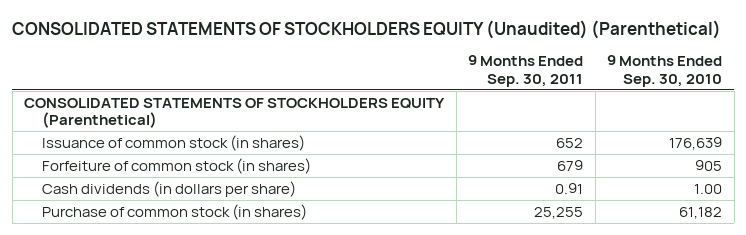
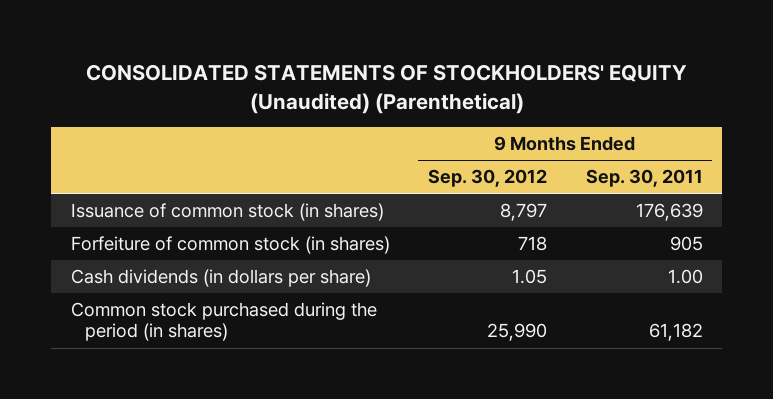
- CONSOLIDATED STATEMENTS OF STOCKHOLDERS EQUITY (Unaudited) (Parenthetical)
+ CONSOLIDATED STATEMENTS OF STOCKHOLDERS' EQUITY (Unaudited) (Parenthetical)
- | 9 Months Ended Sep. 30, 2011 | 9 Months Ended Sep. 30, 2010
+ | 9 Months Ended Sep. 30, 2012 | 9 Months Ended Sep. 30, 2011
- CONSOLIDATED STATEMENTS OF STOCKHOLDERS EQUITY (Parenthetical)
- Issuance of common stock (in shares) | 652 | 176,639
- Forfeiture of common stock (in shares) | 679 | 905
- Cash dividends (in dollars per share) | 0.91 | 1.00
- Purchase of common stock (in shares) | 25,255 | 61,182
+ Issuance of common stock (in shares) | 8,797 | 176,639
+ Forfeiture of common stock (in shares) | 718 | 905
+ Cash dividends (in dollars per share) | 1.05 | 1.00
+ Common stock purchased during the period (in shares) | 25,990 | 61,182

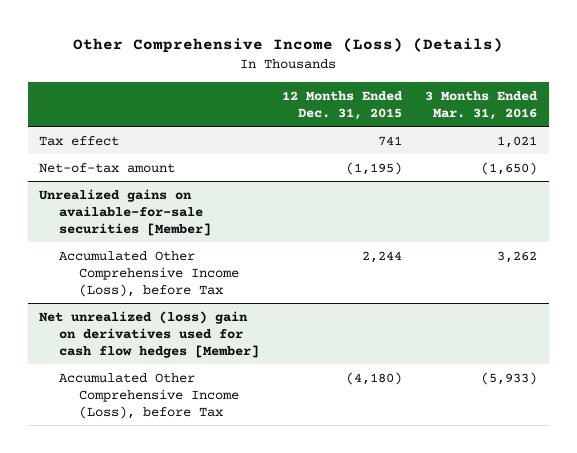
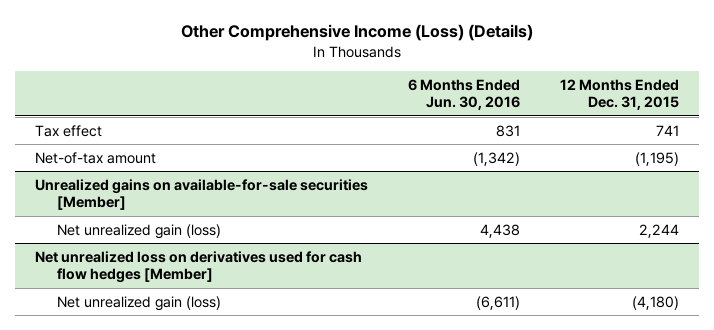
- | 12 Months Ended Dec. 31, 2015 | 3 Months Ended Mar. 31, 2016
+ | 6 Months Ended Jun. 30, 2016 | 12 Months Ended Dec. 31, 2015
@ Unrealized gains on available-for-sale securities [Member]
- Accumulated Other Comprehensive Income (Loss), before Tax | 2,244 | 3,262
- Net unrealized (loss) gain on derivatives used for cash flow hedges [Member]
- Accumulated Other Comprehensive Income (Loss), before Tax | (4,180) | (5,933)
@ Unrealized gains on available-for-sale securities [Member]
+ Net unrealized gain (loss) | 4,438 | 2,244
+ Net unrealized loss on derivatives used for cash flow hedges [Member]
+ Net unrealized gain (loss) | (6,611) | (4,180)

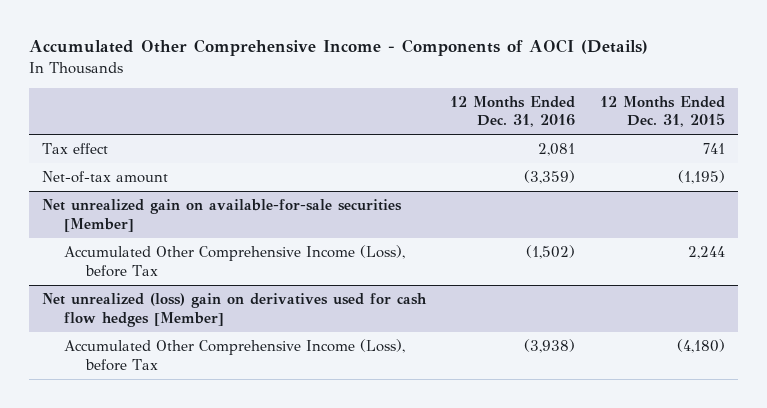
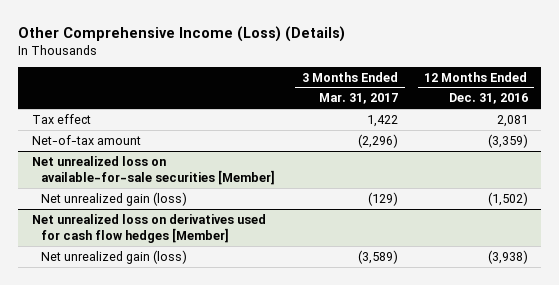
- Accumulated Other Comprehensive Income - Components of AOCI (Details)
+ Other Comprehensive Income (Loss) (Details)
- | 12 Months Ended Dec. 31, 2016 | 12 Months Ended Dec. 31, 2015
+ | 3 Months Ended Mar. 31, 2017 | 12 Months Ended Dec. 31, 2016
- Net unrealized gain on available-for-sale securities [Member]
- Accumulated Other Comprehensive Income (Loss), before Tax | (1,502) | 2,244
- Net unrealized (loss) gain on derivatives used for cash flow hedges [Member]
- Accumulated Other Comprehensive Income (Loss), before Tax | (3,938) | (4,180)
+ Net unrealized loss on available-for-sale securities [Member]
+ Net unrealized gain (loss) | (129) | (1,502)
+ Net unrealized loss on derivatives used for cash flow hedges [Member]
+ Net unrealized gain (loss) | (3,589) | (3,938)

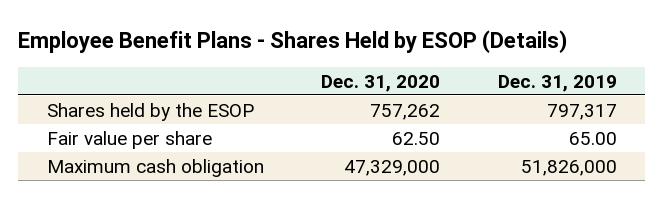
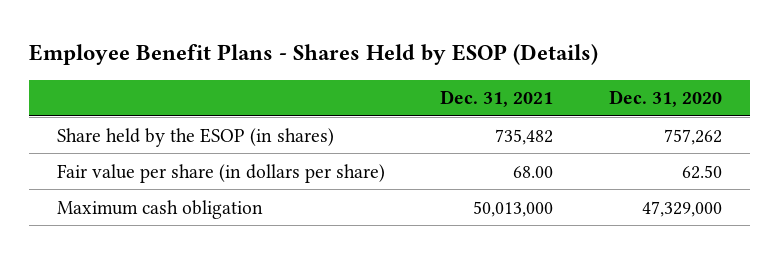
- | Dec. 31, 2020 | Dec. 31, 2019
+ | Dec. 31, 2021 | Dec. 31, 2020
- Shares held by the ESOP | 757,262 | 797,317
- Fair value per share | 62.50 | 65.00
+ Share held by the ESOP (in shares) | 735,482 | 757,262
+ Fair value per share (in dollars per share) | 68.00 | 62.50

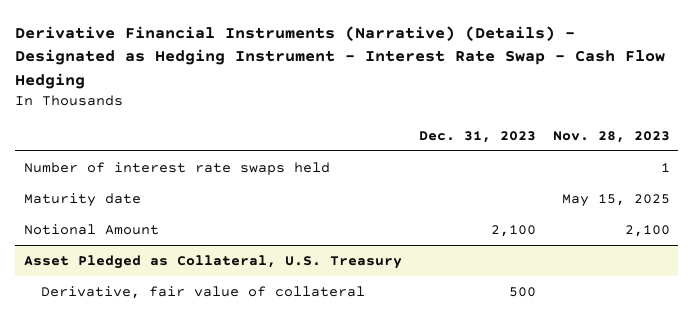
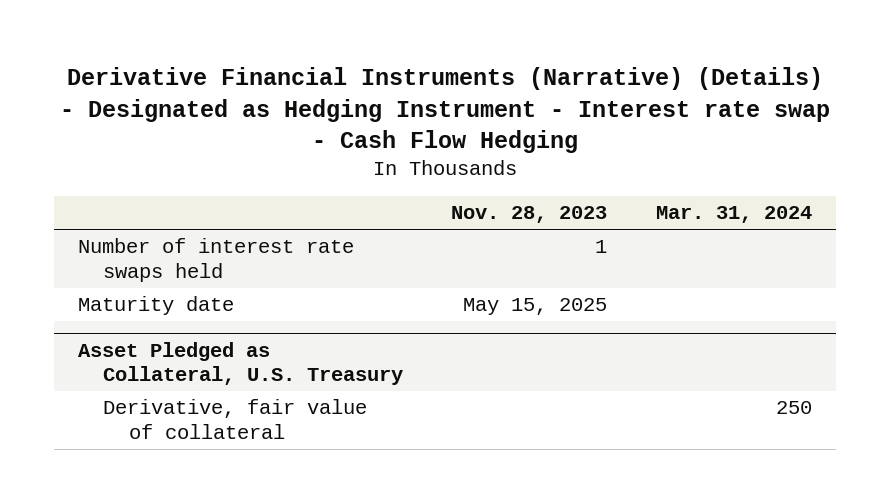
- Derivative Financial Instruments (Narrative) (Details) - Designated as Hedging Instrument - Interest Rate Swap - Cash Flow Hedging
+ Derivative Financial Instruments (Narrative) (Details) - Designated as Hedging Instrument - Interest rate swap - Cash Flow Hedging
- | Dec. 31, 2023 | Nov. 28, 2023
+ | Nov. 28, 2023 | Mar. 31, 2024
- Notional Amount | 2,100 | 2,100

